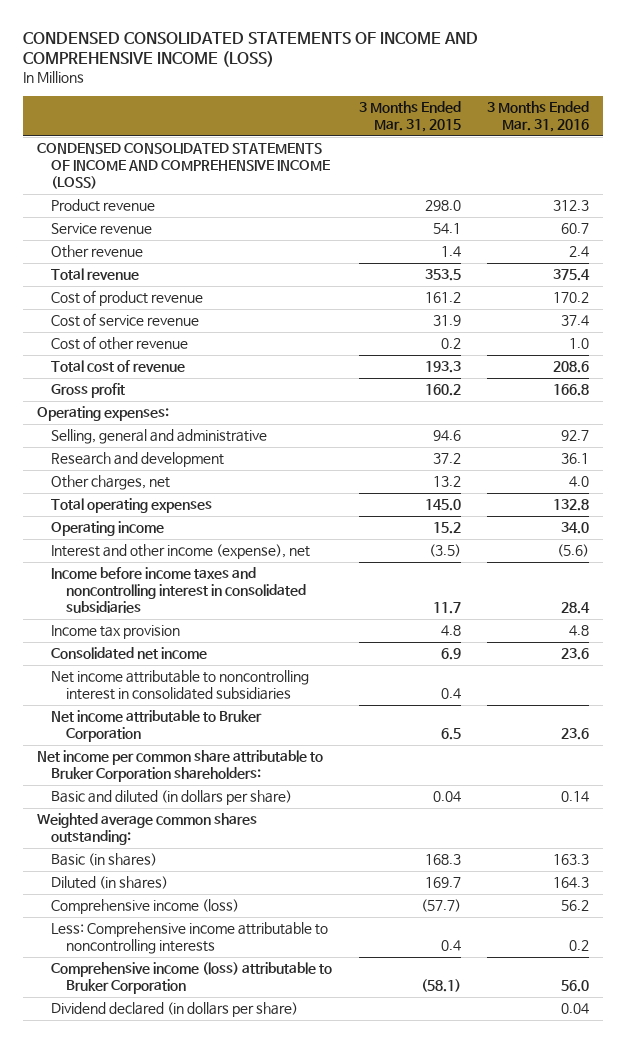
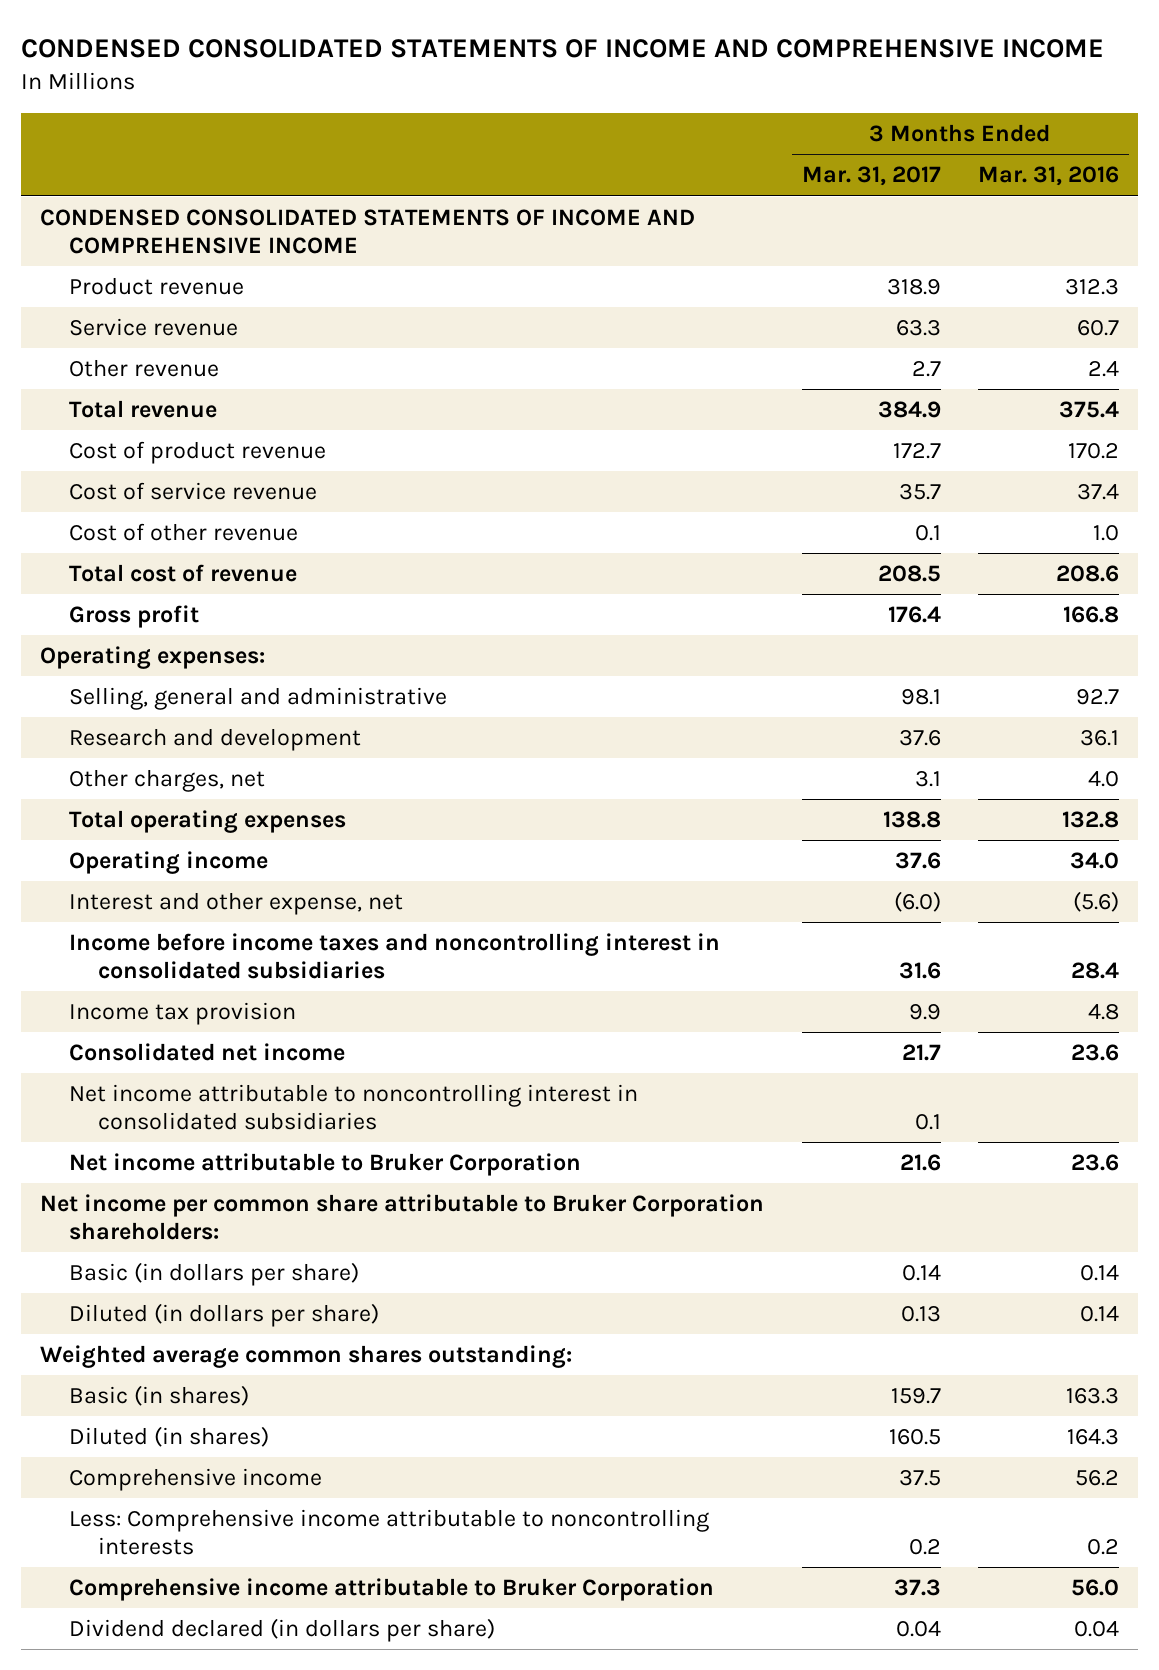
- CONDENSED CONSOLIDATED STATEMENTS OF INCOME AND COMPREHENSIVE INCOME (LOSS)
+ CONDENSED CONSOLIDATED STATEMENTS OF INCOME AND COMPREHENSIVE INCOME
- | 3 Months Ended Mar. 31, 2015 | 3 Months Ended Mar. 31, 2016
+ | 3 Months Ended Mar. 31, 2017 | 3 Months Ended Mar. 31, 2016
- CONDENSED CONSOLIDATED STATEMENTS OF INCOME AND COMPREHENSIVE INCOME (LOSS)
+ CONDENSED CONSOLIDATED STATEMENTS OF INCOME AND COMPREHENSIVE INCOME
- Interest and other income (expense), net | (3.5) | (5.6)
+ Interest and other expense, net | (6.0) | (5.6)
- Basic and diluted (in dollars per share) | 0.04 | 0.14
+ Basic (in dollars per share) | 0.14 | 0.14
+ Diluted (in dollars per share) | 0.13 | 0.14
- Comprehensive income (loss) | (57.7) | 56.2
+ Comprehensive income | 37.5 | 56.2
- Comprehensive income (loss) attributable to Bruker Corporation | (58.1) | 56.0
+ Comprehensive income attributable to Bruker Corporation | 37.3 | 56.0

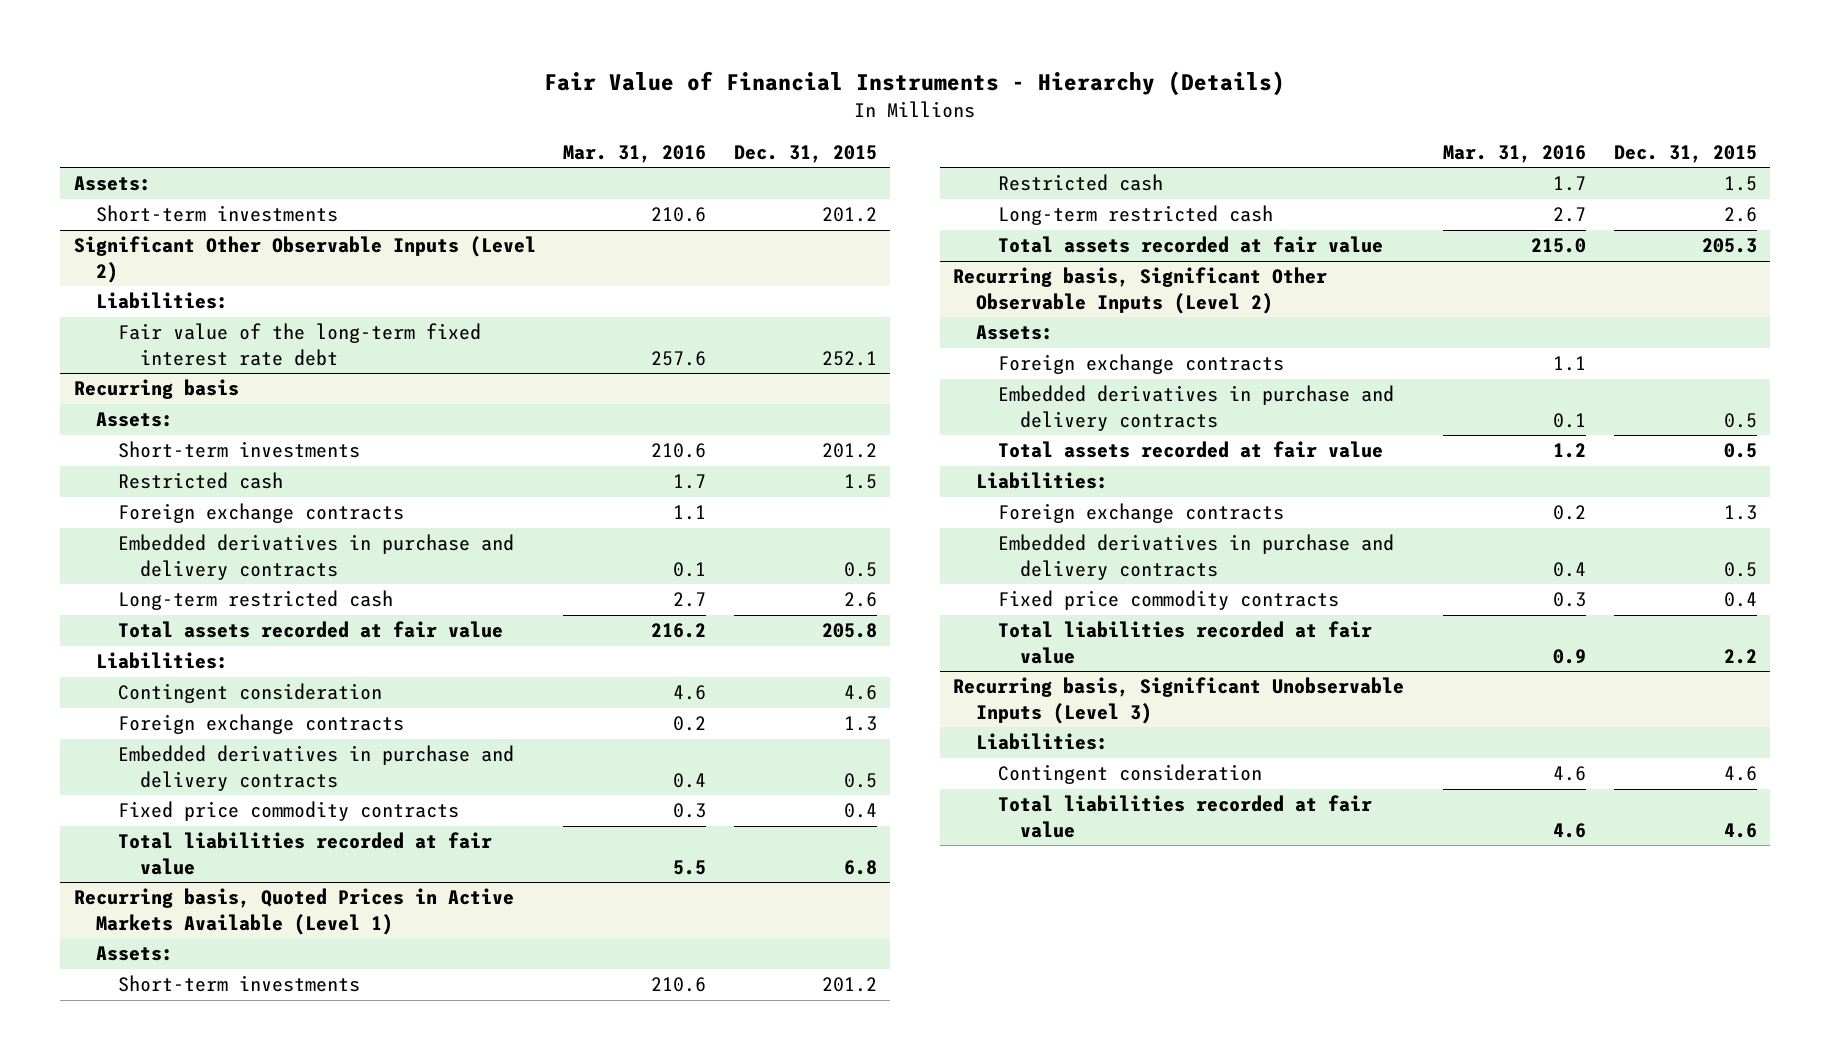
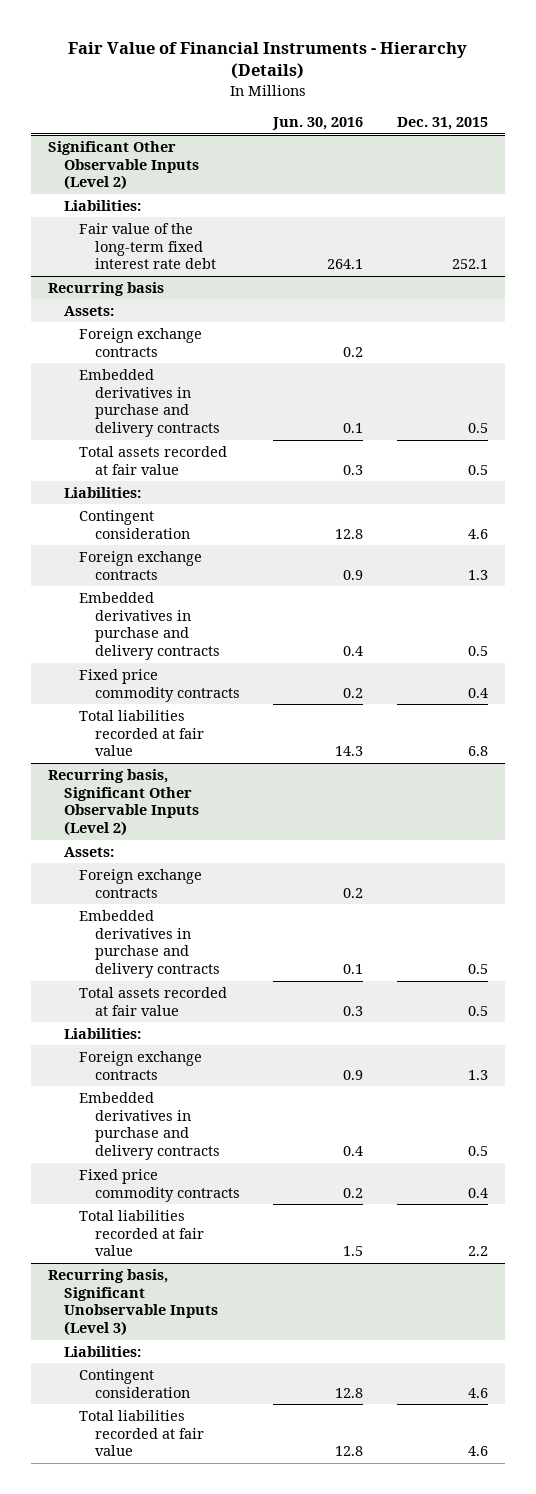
- | Mar. 31, 2016 | Dec. 31, 2015
+ | Jun. 30, 2016 | Dec. 31, 2015
- Assets:
- Short-term investments | 210.6 | 201.2
@ Recurring basis
- Short-term investments | 210.6 | 201.2
- Restricted cash | 1.7 | 1.5
- Long-term restricted cash | 2.7 | 2.6
- Total assets recorded at fair value | 216.2 | 205.8
+ Total assets recorded at fair value | 0.3 | 0.5
- Recurring basis, Quoted Prices in Active Markets Available (Level 1)
- Assets:
- Short-term investments | 210.6 | 201.2
- Restricted cash | 1.7 | 1.5
- Long-term restricted cash | 2.7 | 2.6
- Total assets recorded at fair value | 215.0 | 205.3

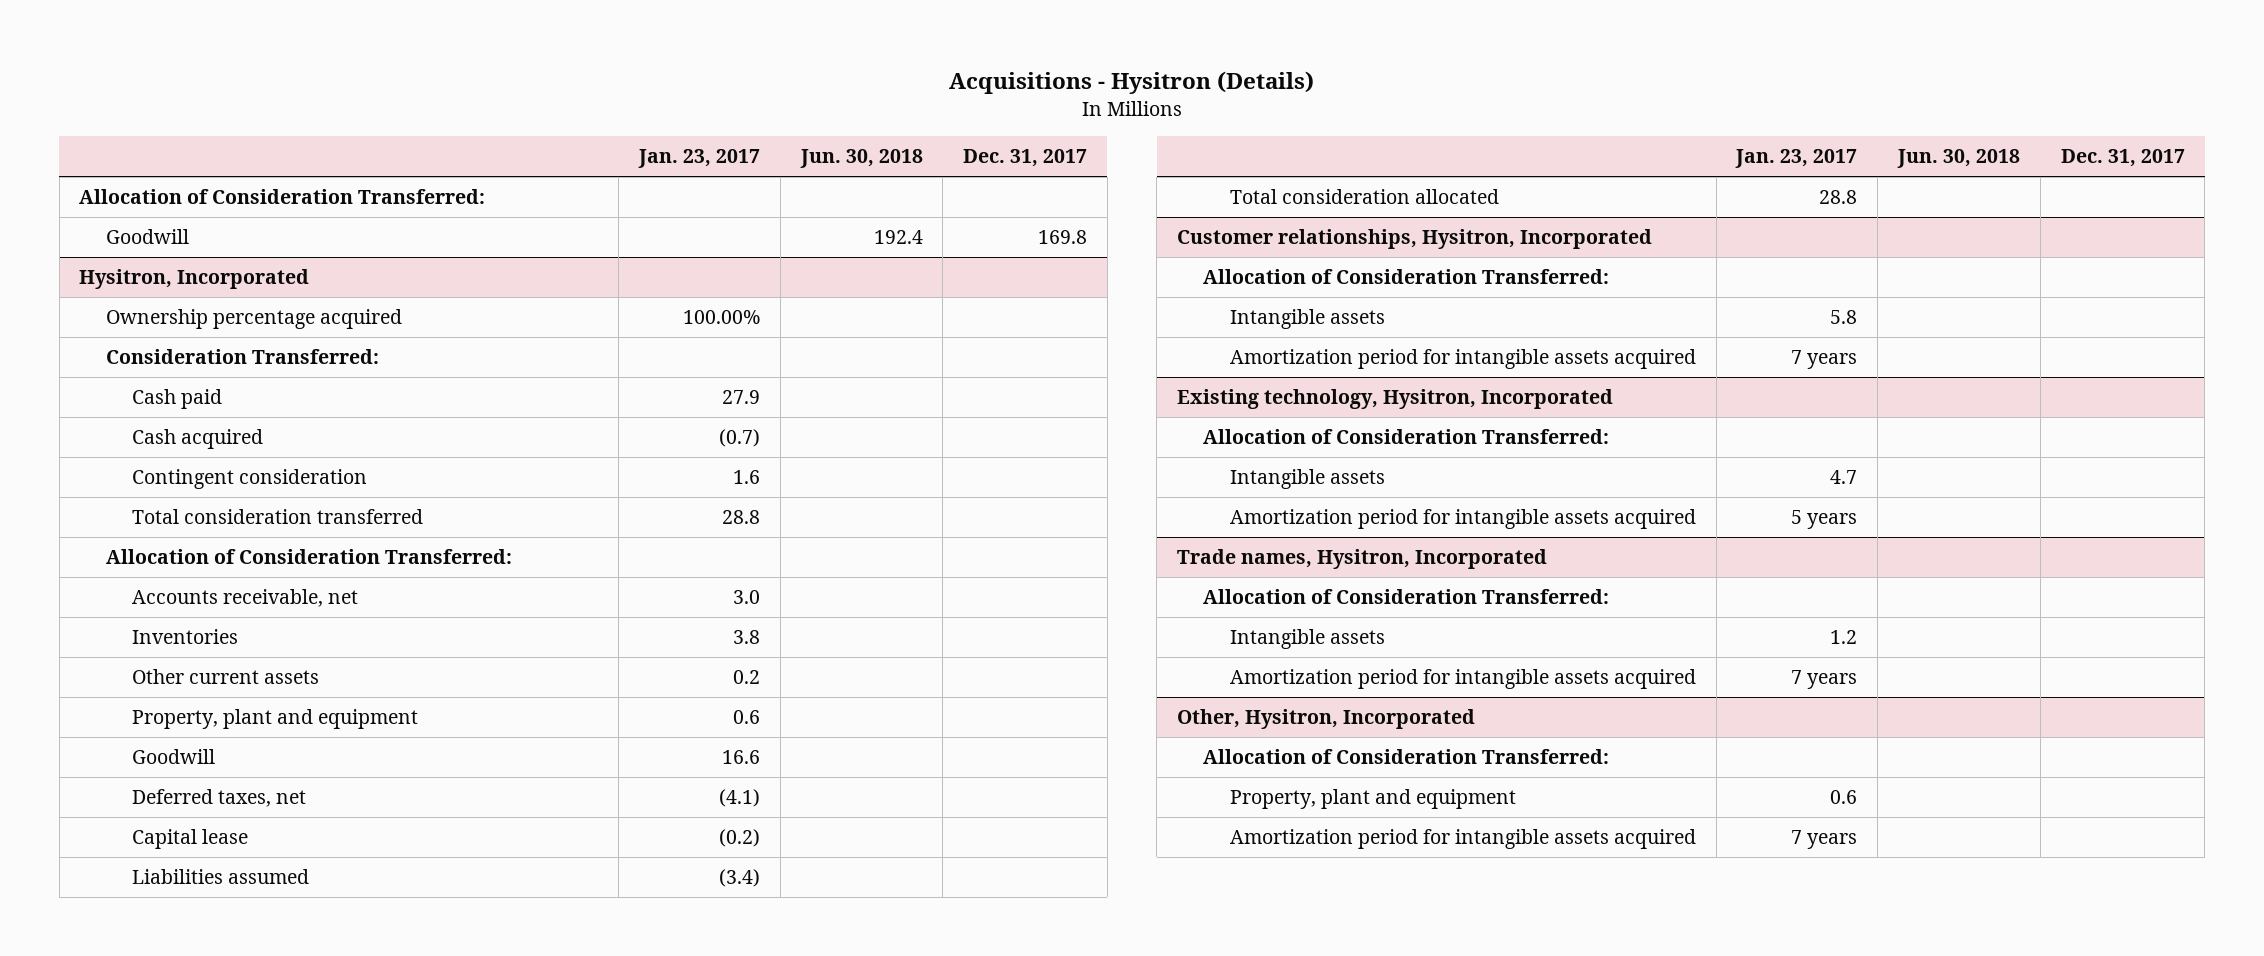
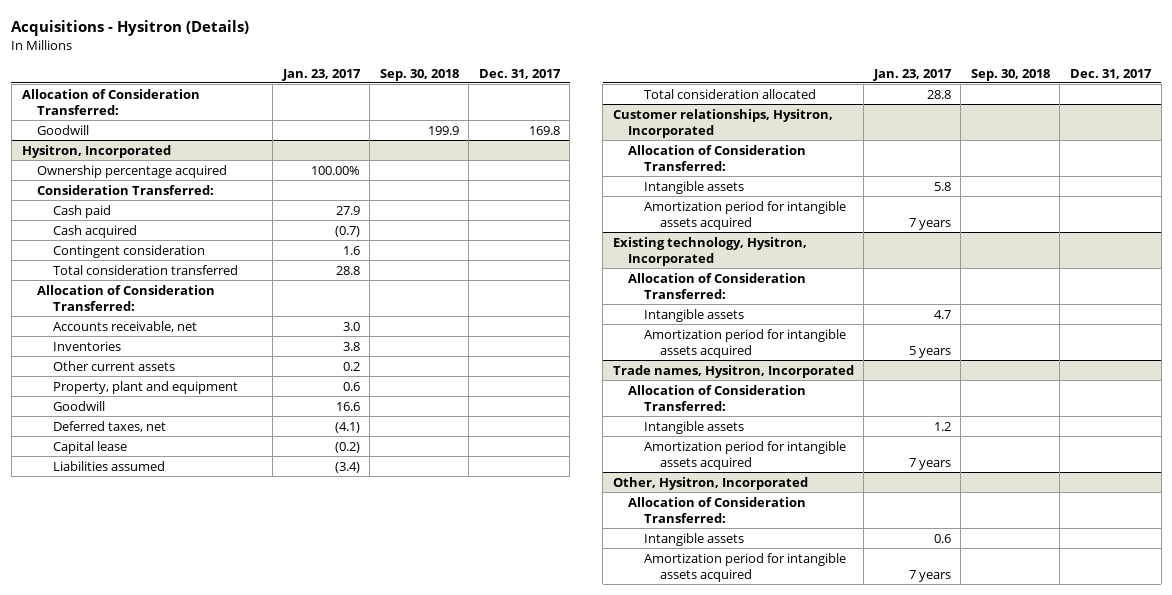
- | Jan. 23, 2017 | Jun. 30, 2018 | Dec. 31, 2017
+ | Jan. 23, 2017 | Sep. 30, 2018 | Dec. 31, 2017
@ Other, Hysitron, Incorporated
- Property, plant and equipment | 0.6 | |
+ Intangible assets | 0.6 | |

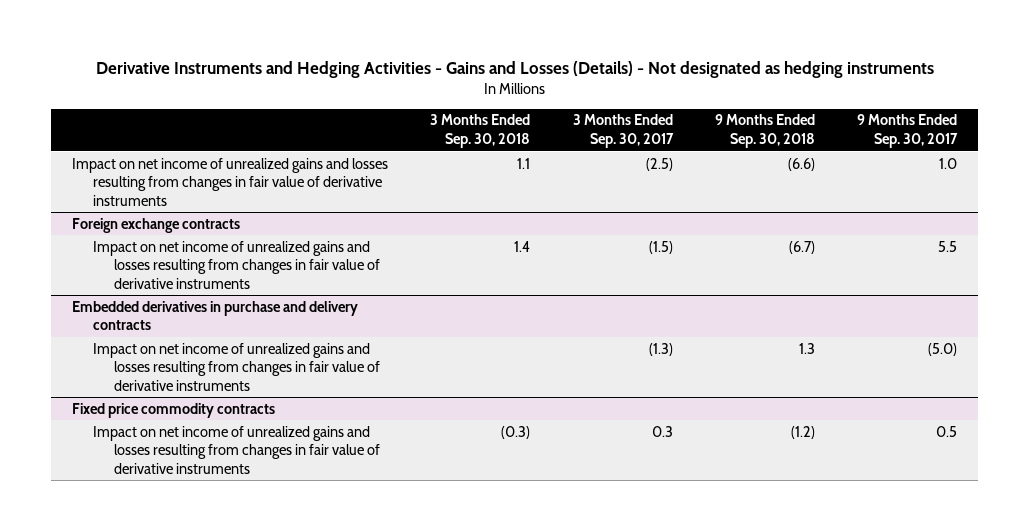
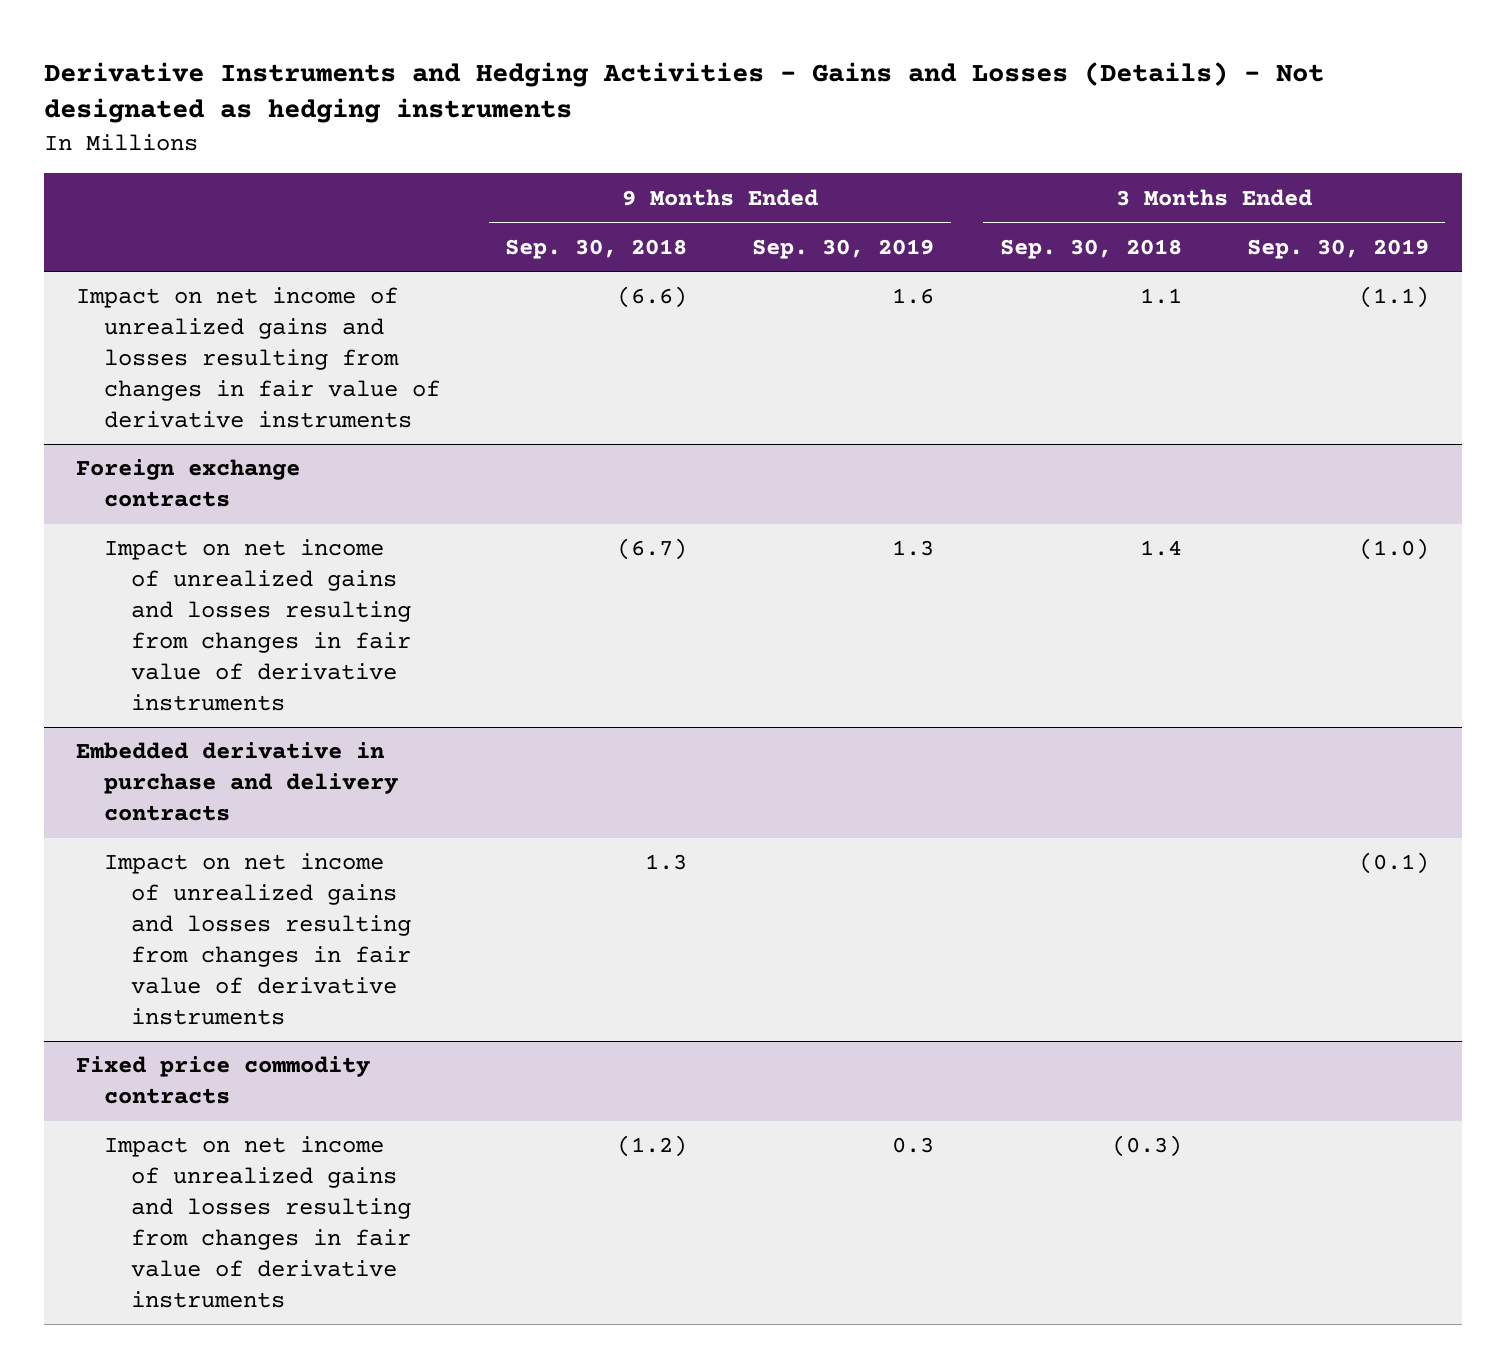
- | 3 Months Ended Sep. 30, 2018 | 3 Months Ended Sep. 30, 2017 | 9 Months Ended Sep. 30, 2018 | 9 Months Ended Sep. 30, 2017
+ | 9 Months Ended Sep. 30, 2018 | 9 Months Ended Sep. 30, 2019 | 3 Months Ended Sep. 30, 2018 | 3 Months Ended Sep. 30, 2019
- Embedded derivatives in purchase and delivery contracts
+ Embedded derivative in purchase and delivery contracts

